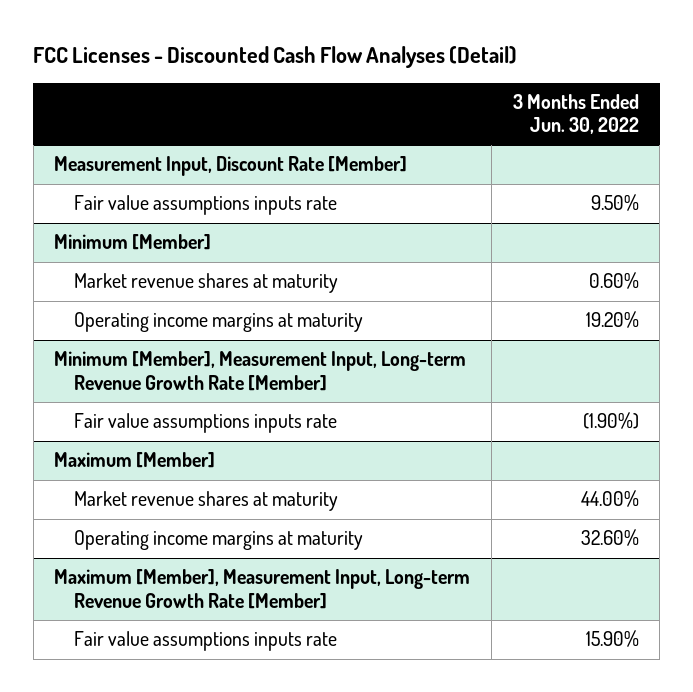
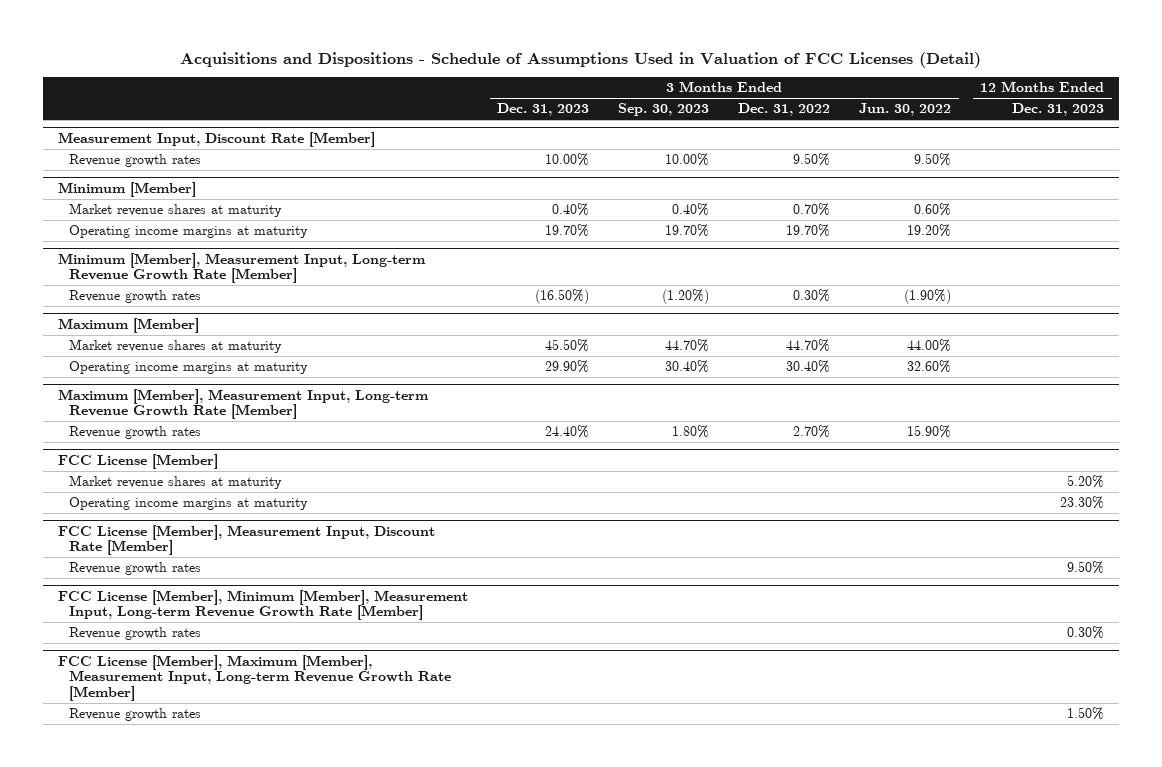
- FCC Licenses - Discounted Cash Flow Analyses (Detail)
+ Acquisitions and Dispositions - Schedule of Assumptions Used in Valuation of FCC Licenses (Detail)
- | 3 Months Ended Jun. 30, 2022
+ | 3 Months Ended Dec. 31, 2023 | 3 Months Ended Sep. 30, 2023 | 3 Months Ended Dec. 31, 2022 | 3 Months Ended Jun. 30, 2022 | 12 Months Ended Dec. 31, 2023
@ Measurement Input, Discount Rate [Member]
- Fair value assumptions inputs rate | 9.50%
+ Revenue growth rates | 10.00% | 10.00% | 9.50% | 9.50% |
@ Minimum [Member], Measurement Input, Long-term Revenue Growth Rate [Member]
- Fair value assumptions inputs rate | (1.90%)
+ Revenue growth rates | (16.50%) | (1.20%) | 0.30% | (1.90%) |
@ Maximum [Member], Measurement Input, Long-term Revenue Growth Rate [Member]
- Fair value assumptions inputs rate | 15.90%
+ Revenue growth rates | 24.40% | 1.80% | 2.70% | 15.90% |
+ FCC License [Member]
+ Market revenue shares at maturity | | | | | 5.20%
+ Operating income margins at maturity | | | | | 23.30%
+ FCC License [Member], Measurement Input, Discount Rate [Member]
+ Revenue growth rates | | | | | 9.50%
+ FCC License [Member], Minimum [Member], Measurement Input, Long-term Revenue Growth Rate [Member]
+ Revenue growth rates | | | | | 0.30%
+ FCC License [Member], Maximum [Member], Measurement Input, Long-term Revenue Growth Rate [Member]
+ Revenue growth rates | | | | | 1.50%

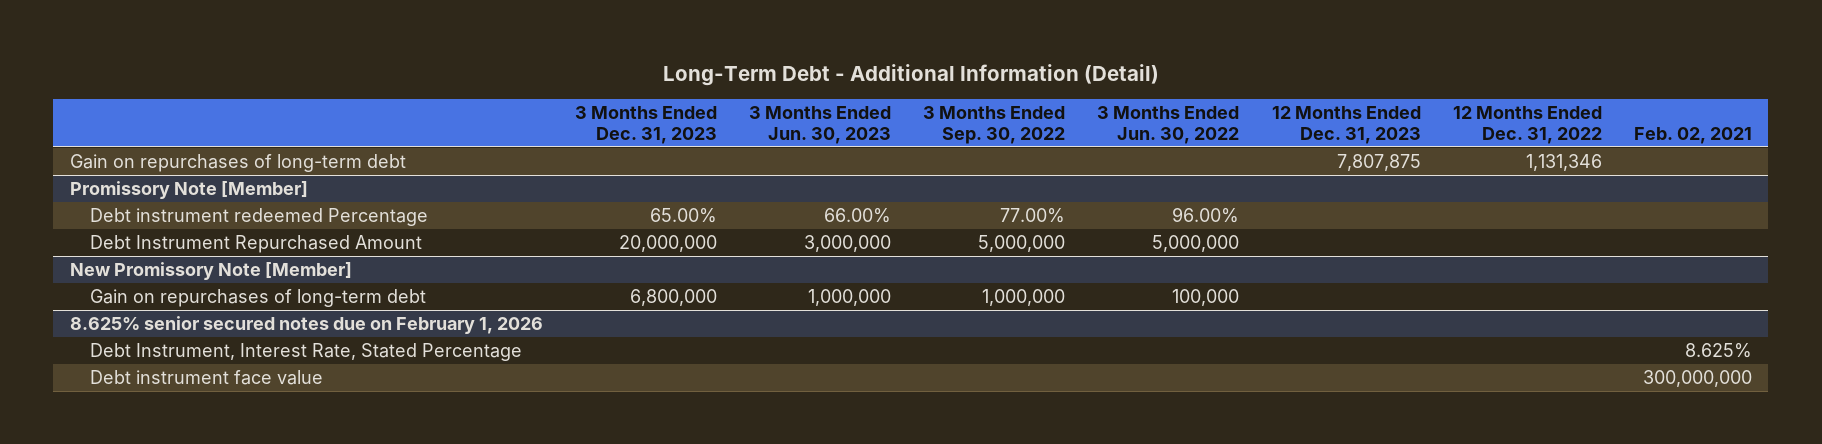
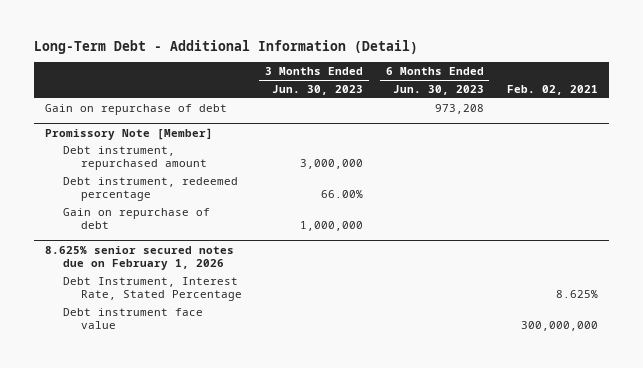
- | 3 Months Ended Dec. 31, 2023 | 3 Months Ended Jun. 30, 2023 | 3 Months Ended Sep. 30, 2022 | 3 Months Ended Jun. 30, 2022 | 12 Months Ended Dec. 31, 2023 | 12 Months Ended Dec. 31, 2022 | Feb. 02, 2021
+ | 3 Months Ended Jun. 30, 2023 | 6 Months Ended Jun. 30, 2023 | Feb. 02, 2021
- Gain on repurchases of long-term debt | | | | | 7,807,875 | 1,131,346 |
+ Gain on repurchase of debt | | 973,208 |
@ Promissory Note [Member]
- Debt instrument redeemed Percentage | 65.00% | 66.00% | 77.00% | 96.00% | | |
- Debt Instrument Repurchased Amount | 20,000,000 | 3,000,000 | 5,000,000 | 5,000,000 | | |
- New Promissory Note [Member]
- Gain on repurchases of long-term debt | 6,800,000 | 1,000,000 | 1,000,000 | 100,000 | | |
@ Promissory Note [Member]
+ Debt instrument, repurchased amount | 3,000,000 | |
+ Debt instrument, redeemed percentage | 66.00% | |
+ Gain on repurchase of debt | 1,000,000 | |

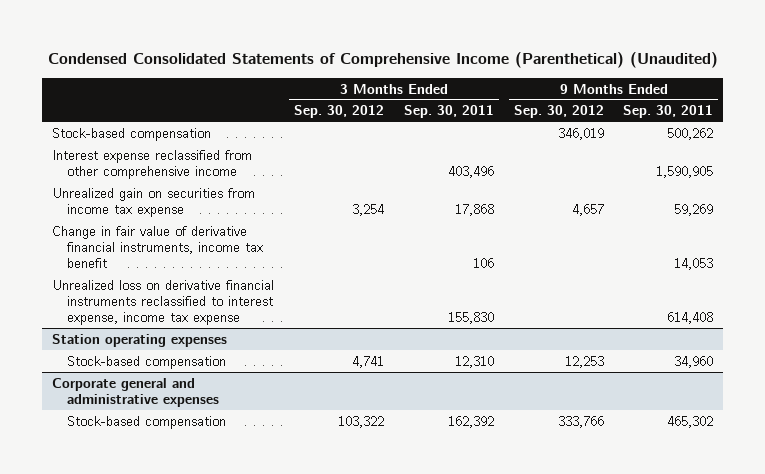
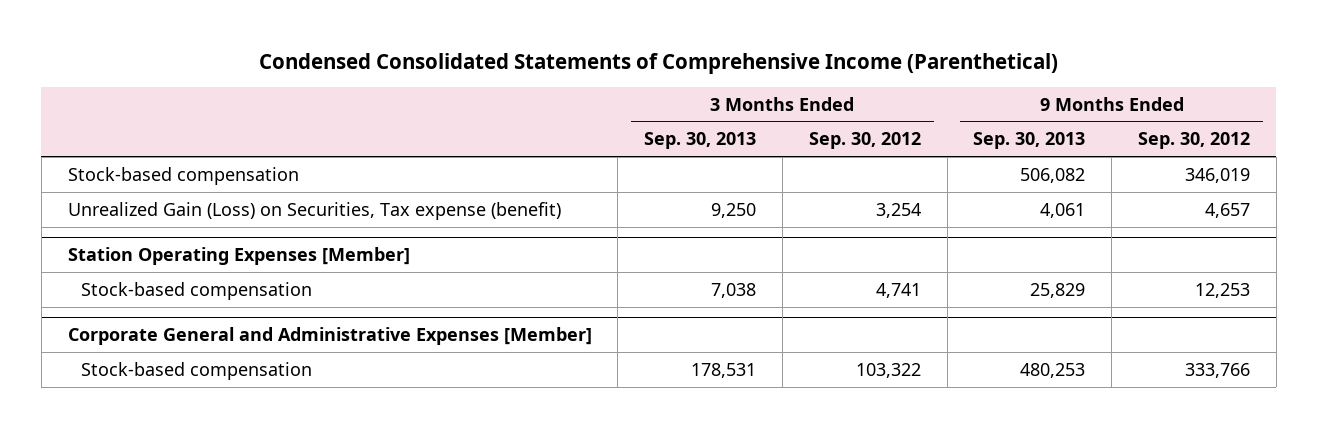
- Condensed Consolidated Statements of Comprehensive Income (Parenthetical) (Unaudited)
+ Condensed Consolidated Statements of Comprehensive Income (Parenthetical)
- | 3 Months Ended Sep. 30, 2012 | 3 Months Ended Sep. 30, 2011 | 9 Months Ended Sep. 30, 2012 | 9 Months Ended Sep. 30, 2011
+ | 3 Months Ended Sep. 30, 2013 | 3 Months Ended Sep. 30, 2012 | 9 Months Ended Sep. 30, 2013 | 9 Months Ended Sep. 30, 2012
- Interest expense reclassified from other comprehensive income | | 403,496 | | 1,590,905
- Unrealized gain on securities from income tax expense | 3,254 | 17,868 | 4,657 | 59,269
- Change in fair value of derivative financial instruments, income tax benefit | | 106 | | 14,053
- Unrealized loss on derivative financial instruments reclassified to interest expense, income tax expense | | 155,830 | | 614,408
- Station operating expenses
+ Unrealized Gain (Loss) on Securities, Tax expense (benefit) | 9,250 | 3,254 | 4,061 | 4,657
+ Station Operating Expenses [Member]
- Corporate general and administrative expenses
+ Corporate General and Administrative Expenses [Member]

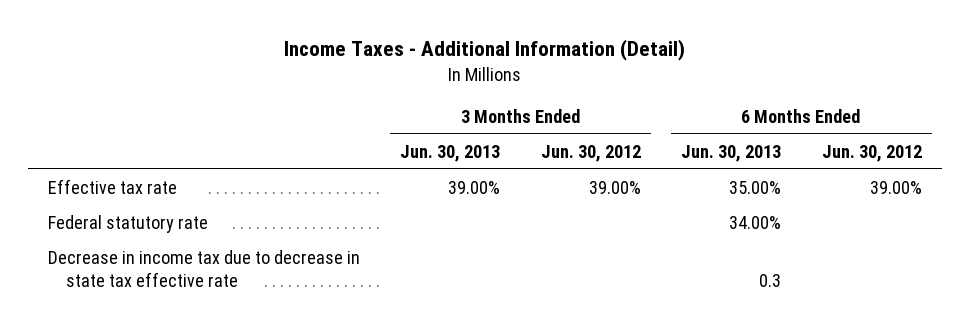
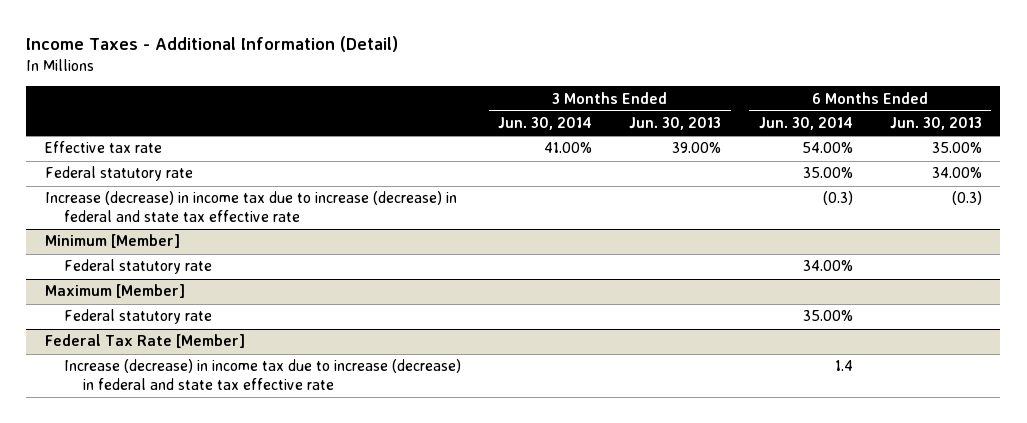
- | 3 Months Ended Jun. 30, 2013 | 3 Months Ended Jun. 30, 2012 | 6 Months Ended Jun. 30, 2013 | 6 Months Ended Jun. 30, 2012
+ | 3 Months Ended Jun. 30, 2014 | 3 Months Ended Jun. 30, 2013 | 6 Months Ended Jun. 30, 2014 | 6 Months Ended Jun. 30, 2013
- Decrease in income tax due to decrease in state tax effective rate | | | 0.3 |
+ Increase (decrease) in income tax due to increase (decrease) in federal and state tax effective rate | | | (0.3) | (0.3)
+ Minimum [Member]
+ Federal statutory rate | | | 34.00% |
+ Maximum [Member]
+ Federal statutory rate | | | 35.00% |
+ Federal Tax Rate [Member]
+ Increase (decrease) in income tax due to increase (decrease) in federal and state tax effective rate | | | 1.4 |

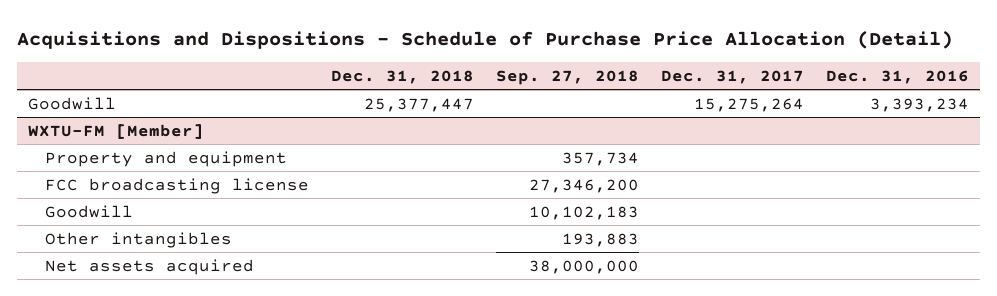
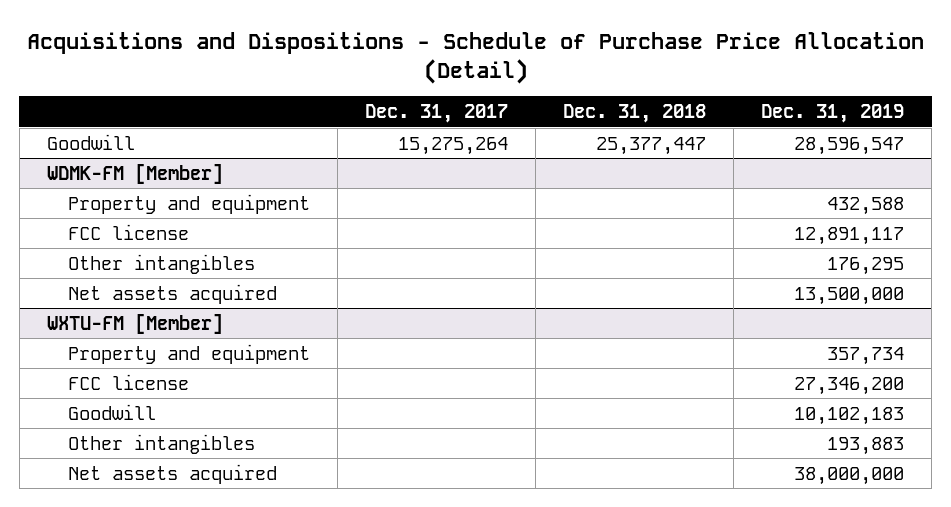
- | Dec. 31, 2018 | Sep. 27, 2018 | Dec. 31, 2017 | Dec. 31, 2016
+ | Dec. 31, 2017 | Dec. 31, 2018 | Dec. 31, 2019
+ WDMK-FM [Member]
+ Property and equipment | | | 432,588
+ FCC license | | | 12,891,117
+ Other intangibles | | | 176,295
+ Net assets acquired | | | 13,500,000
@ WXTU-FM [Member]
- FCC broadcasting license | | 27,346,200 | |
+ FCC license | | | 27,346,200

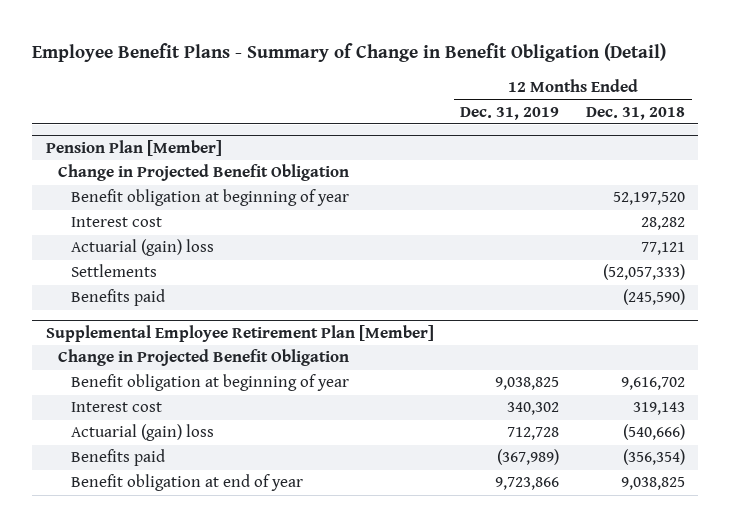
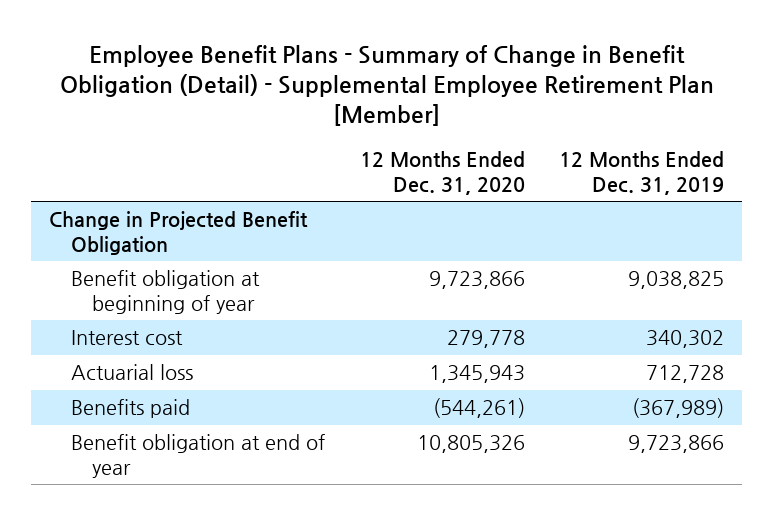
- Employee Benefit Plans - Summary of Change in Benefit Obligation (Detail)
+ Employee Benefit Plans - Summary of Change in Benefit Obligation (Detail) - Supplemental Employee Retirement Plan [Member]
- | 12 Months Ended Dec. 31, 2019 | 12 Months Ended Dec. 31, 2018
+ | 12 Months Ended Dec. 31, 2020 | 12 Months Ended Dec. 31, 2019
- Pension Plan [Member]
- Change in Projected Benefit Obligation
- Benefit obligation at beginning of year | | 52,197,520
- Interest cost | | 28,282
- Actuarial (gain) loss | | 77,121
- Settlements | | (52,057,333)
- Benefits paid | | (245,590)
- Supplemental Employee Retirement Plan [Member]
- Actuarial (gain) loss | 712,728 | (540,666)
+ Actuarial loss | 1,345,943 | 712,728

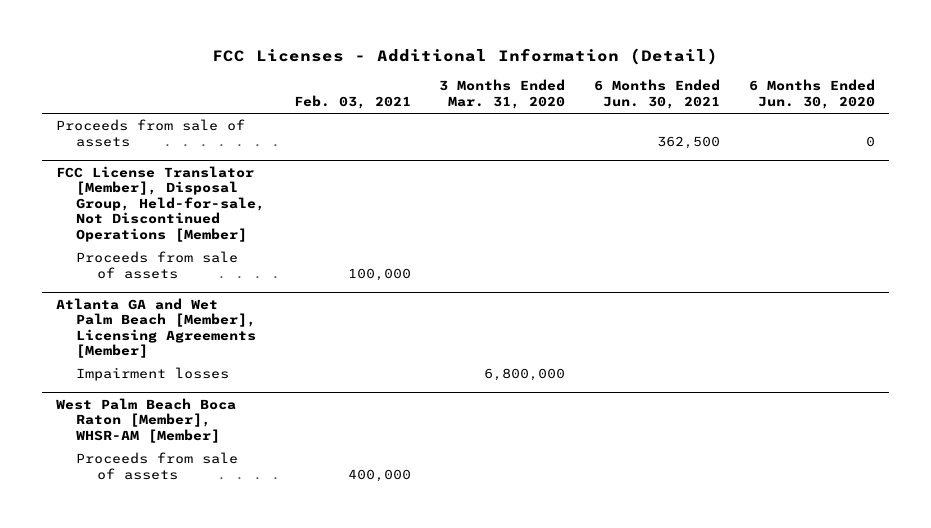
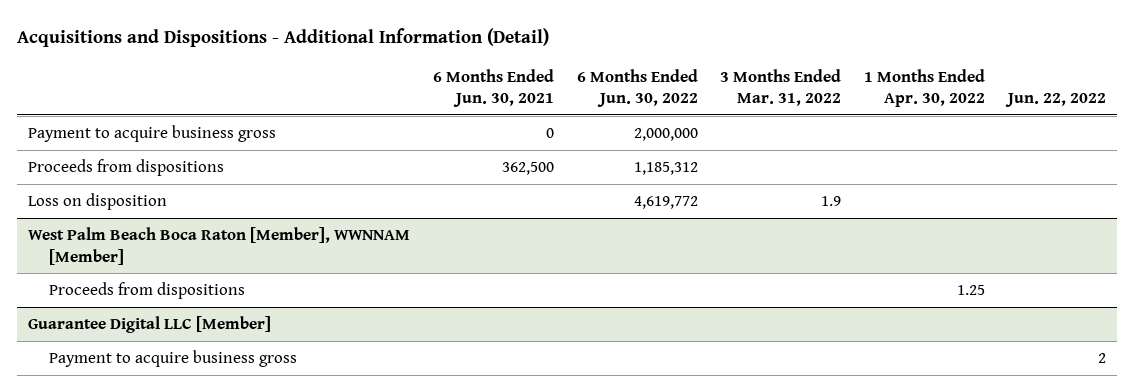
- FCC Licenses - Additional Information (Detail)
+ Acquisitions and Dispositions - Additional Information (Detail)
- | Feb. 03, 2021 | 3 Months Ended Mar. 31, 2020 | 6 Months Ended Jun. 30, 2021 | 6 Months Ended Jun. 30, 2020
+ | 6 Months Ended Jun. 30, 2021 | 6 Months Ended Jun. 30, 2022 | 3 Months Ended Mar. 31, 2022 | 1 Months Ended Apr. 30, 2022 | Jun. 22, 2022
- Proceeds from sale of assets | | | 362,500 | 0
- FCC License Translator [Member], Disposal Group, Held-for-sale, Not Discontinued Operations [Member]
- Proceeds from sale of assets | 100,000 | | |
- Atlanta GA and Wet Palm Beach [Member], Licensing Agreements [Member]
- Impairment losses | | 6,800,000 | |
- West Palm Beach Boca Raton [Member], WHSR-AM [Member]
- Proceeds from sale of assets | 400,000 | | |
+ Payment to acquire business gross | 0 | 2,000,000 | | |
+ Proceeds from dispositions | 362,500 | 1,185,312 | | |
+ Loss on disposition | | 4,619,772 | 1.9 | |
+ West Palm Beach Boca Raton [Member], WWNNAM [Member]
+ Proceeds from dispositions | | | | 1.25 |
+ Guarantee Digital LLC [Member]
+ Payment to acquire business gross | | | | | 2

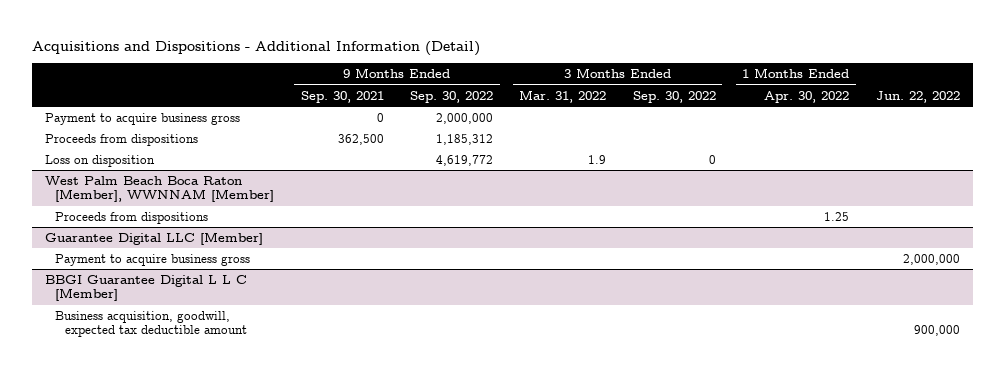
- | 6 Months Ended Jun. 30, 2021 | 6 Months Ended Jun. 30, 2022 | 3 Months Ended Mar. 31, 2022 | 1 Months Ended Apr. 30, 2022 | Jun. 22, 2022
+ | 9 Months Ended Sep. 30, 2021 | 9 Months Ended Sep. 30, 2022 | 3 Months Ended Mar. 31, 2022 | 3 Months Ended Sep. 30, 2022 | 1 Months Ended Apr. 30, 2022 | Jun. 22, 2022
@ Guarantee Digital LLC [Member]
- Payment to acquire business gross | | | | | 2
+ Payment to acquire business gross | | | | | | 2,000,000
+ BBGI Guarantee Digital L L C [Member]
+ Business acquisition, goodwill, expected tax deductible amount | | | | | | 900,000

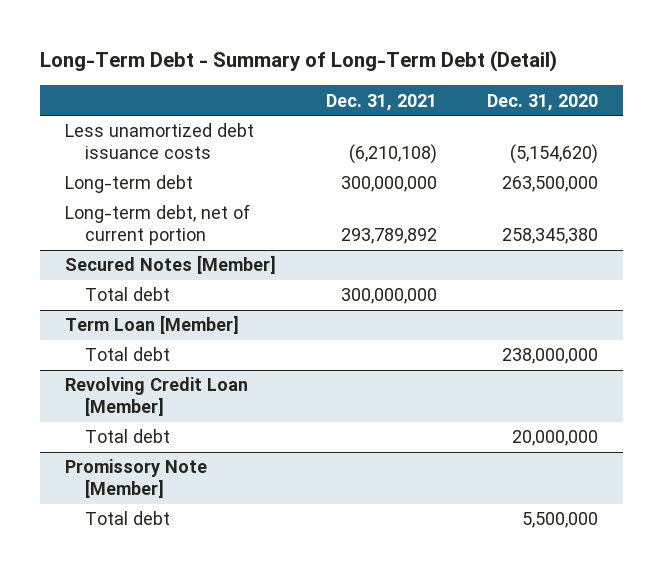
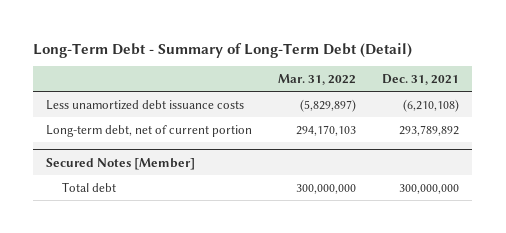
- | Dec. 31, 2021 | Dec. 31, 2020
+ | Mar. 31, 2022 | Dec. 31, 2021
- Long-term debt | 300,000,000 | 263,500,000
- Term Loan [Member]
- Total debt | | 238,000,000
- Revolving Credit Loan [Member]
- Total debt | | 20,000,000
- Promissory Note [Member]
- Total debt | | 5,500,000

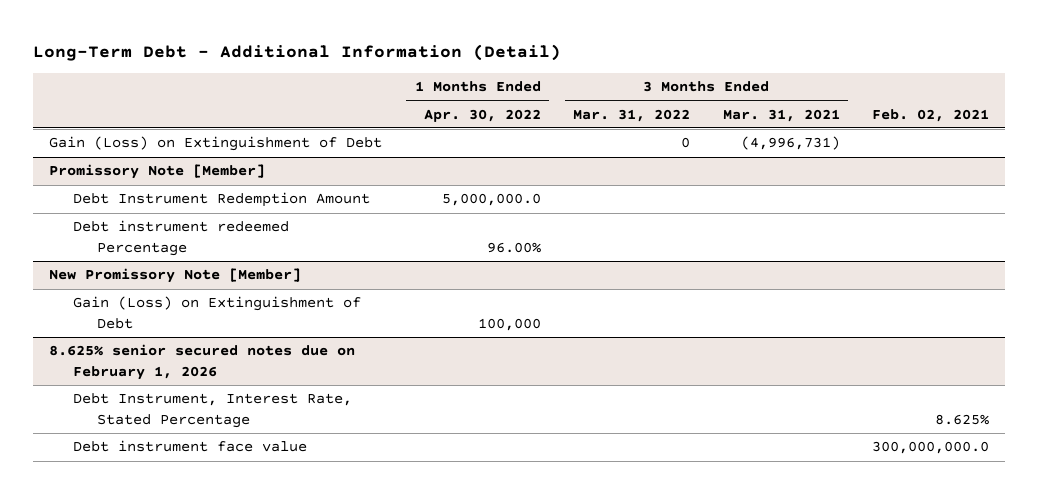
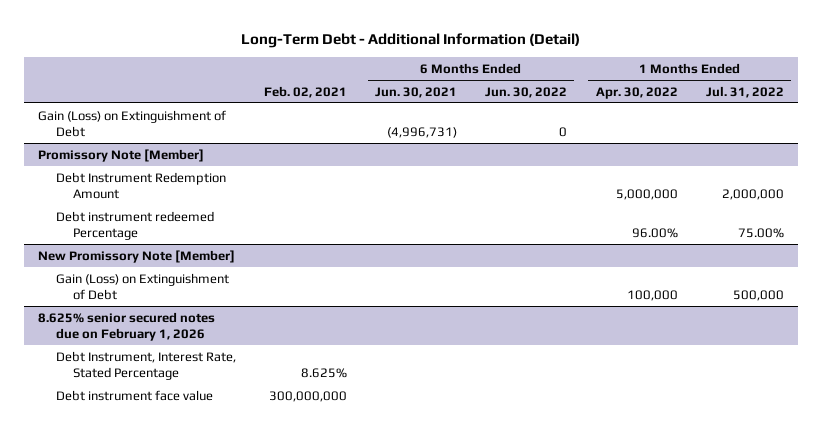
- | 1 Months Ended Apr. 30, 2022 | 3 Months Ended Mar. 31, 2022 | 3 Months Ended Mar. 31, 2021 | Feb. 02, 2021
+ | Feb. 02, 2021 | 6 Months Ended Jun. 30, 2021 | 6 Months Ended Jun. 30, 2022 | 1 Months Ended Apr. 30, 2022 | 1 Months Ended Jul. 31, 2022
@ Promissory Note [Member]
- Debt Instrument Redemption Amount | 5,000,000.0 | | |
+ Debt Instrument Redemption Amount | | | | 5,000,000 | 2,000,000
@ 8.625% senior secured notes due on February 1, 2026
- Debt instrument face value | | | | 300,000,000.0
+ Debt instrument face value | 300,000,000 | | | |

